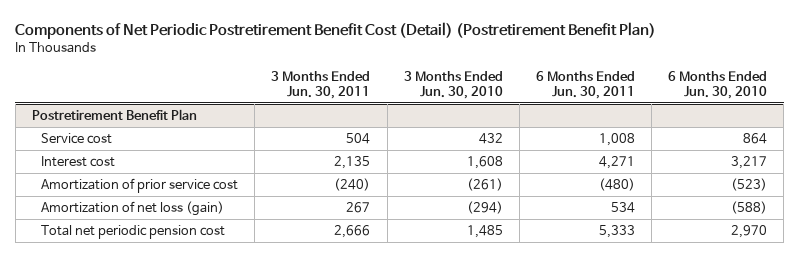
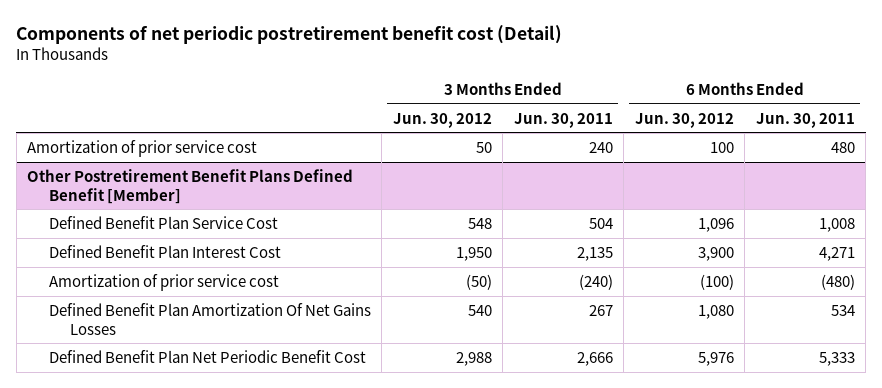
- Components of Net Periodic Postretirement Benefit Cost (Detail) (Postretirement Benefit Plan)
+ Components of net periodic postretirement benefit cost (Detail)
- | 3 Months Ended Jun. 30, 2011 | 3 Months Ended Jun. 30, 2010 | 6 Months Ended Jun. 30, 2011 | 6 Months Ended Jun. 30, 2010
+ | 3 Months Ended Jun. 30, 2012 | 3 Months Ended Jun. 30, 2011 | 6 Months Ended Jun. 30, 2012 | 6 Months Ended Jun. 30, 2011
- Postretirement Benefit Plan
- Service cost | 504 | 432 | 1,008 | 864
- Interest cost | 2,135 | 1,608 | 4,271 | 3,217
+ Amortization of prior service cost | 50 | 240 | 100 | 480
+ Other Postretirement Benefit Plans Defined Benefit [Member]
+ Defined Benefit Plan Service Cost | 548 | 504 | 1,096 | 1,008
+ Defined Benefit Plan Interest Cost | 1,950 | 2,135 | 3,900 | 4,271
- Amortization of net loss (gain) | 267 | (294) | 534 | (588)
- Total net periodic pension cost | 2,666 | 1,485 | 5,333 | 2,970
+ Defined Benefit Plan Amortization Of Net Gains Losses | 540 | 267 | 1,080 | 534
+ Defined Benefit Plan Net Periodic Benefit Cost | 2,988 | 2,666 | 5,976 | 5,333

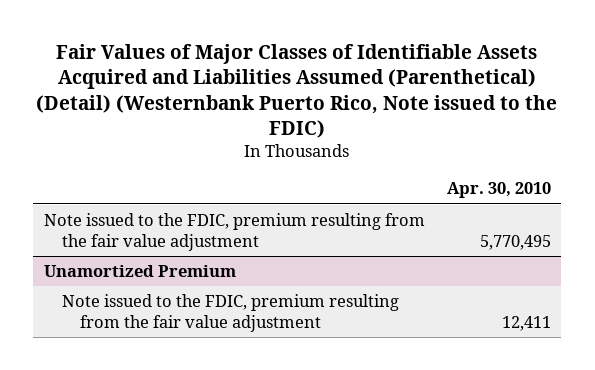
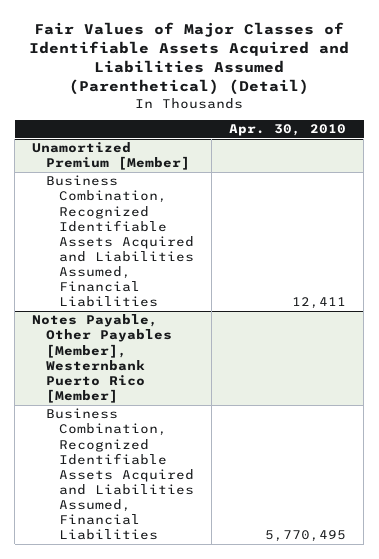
- Fair Values of Major Classes of Identifiable Assets Acquired and Liabilities Assumed (Parenthetical) (Detail) (Westernbank Puerto Rico, Note issued to the FDIC)
+ Fair Values of Major Classes of Identifiable Assets Acquired and Liabilities Assumed (Parenthetical) (Detail)
- Note issued to the FDIC, premium resulting from the fair value adjustment | 5,770,495
- Unamortized Premium
- Note issued to the FDIC, premium resulting from the fair value adjustment | 12,411
+ Unamortized Premium [Member]
+ Business Combination, Recognized Identifiable Assets Acquired and Liabilities Assumed, Financial Liabilities | 12,411
+ Notes Payable, Other Payables [Member], Westernbank Puerto Rico [Member]
+ Business Combination, Recognized Identifiable Assets Acquired and Liabilities Assumed, Financial Liabilities | 5,770,495

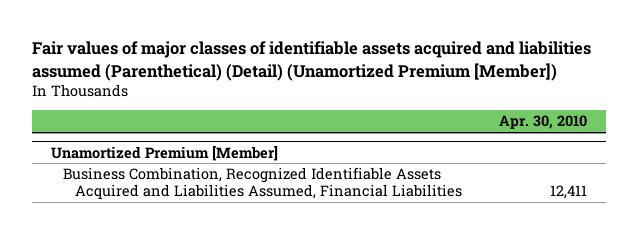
- Fair Values of Major Classes of Identifiable Assets Acquired and Liabilities Assumed (Parenthetical) (Detail)
+ Fair values of major classes of identifiable assets acquired and liabilities assumed (Parenthetical) (Detail) (Unamortized Premium [Member])
- Notes Payable, Other Payables [Member], Westernbank Puerto Rico [Member]
- Business Combination, Recognized Identifiable Assets Acquired and Liabilities Assumed, Financial Liabilities | 5,770,495

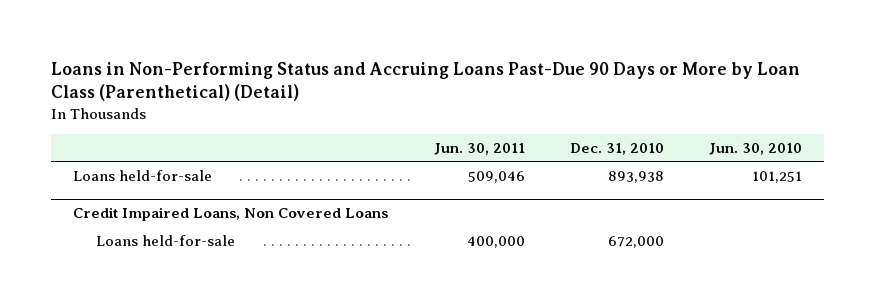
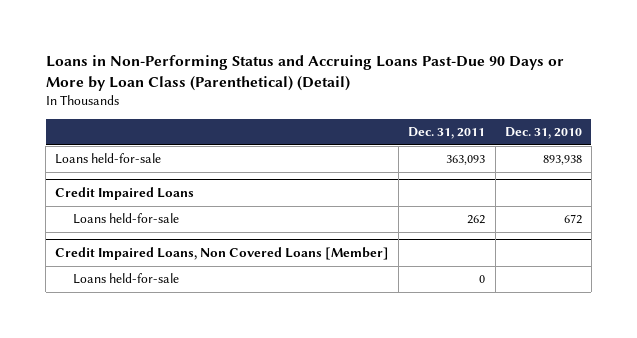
- | Jun. 30, 2011 | Dec. 31, 2010 | Jun. 30, 2010
+ | Dec. 31, 2011 | Dec. 31, 2010
- Credit Impaired Loans, Non Covered Loans
- Loans held-for-sale | 400,000 | 672,000 |
+ Credit Impaired Loans
+ Loans held-for-sale | 262 | 672
+ Credit Impaired Loans, Non Covered Loans [Member]
+ Loans held-for-sale | 0 |

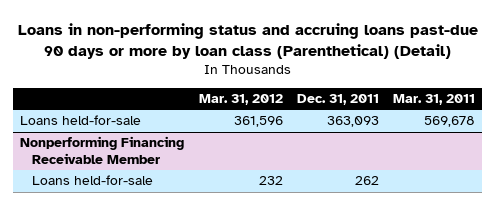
- Loans in Non-Performing Status and Accruing Loans Past-Due 90 Days or More by Loan Class (Parenthetical) (Detail)
+ Loans in non-performing status and accruing loans past-due 90 days or more by loan class (Parenthetical) (Detail)
- | Dec. 31, 2011 | Dec. 31, 2010
+ | Mar. 31, 2012 | Dec. 31, 2011 | Mar. 31, 2011
- Credit Impaired Loans
+ Nonperforming Financing Receivable Member
- Credit Impaired Loans, Non Covered Loans [Member]
- Loans held-for-sale | 0 |

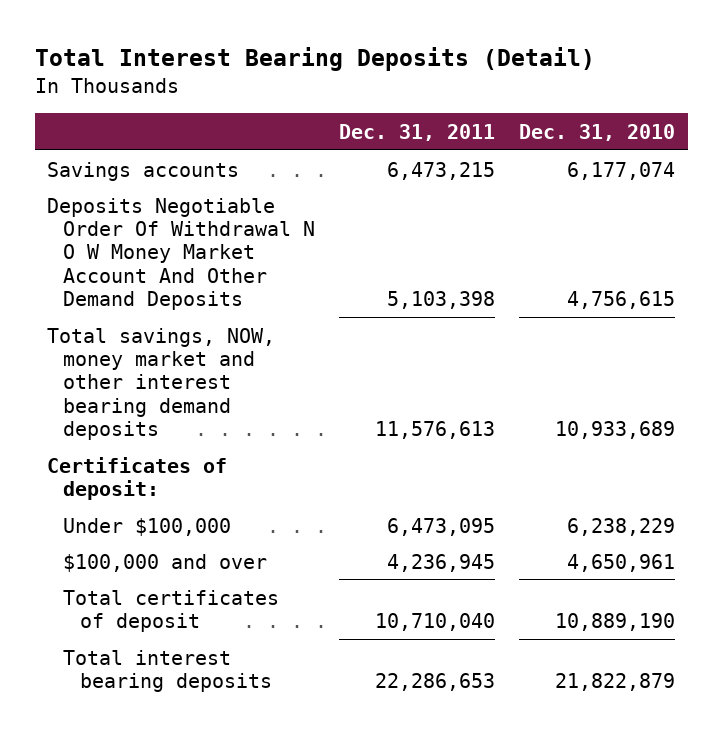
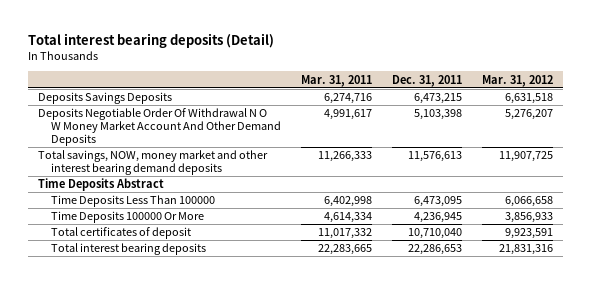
- Total Interest Bearing Deposits (Detail)
+ Total interest bearing deposits (Detail)
- | Dec. 31, 2011 | Dec. 31, 2010
+ | Mar. 31, 2011 | Dec. 31, 2011 | Mar. 31, 2012
- Savings accounts | 6,473,215 | 6,177,074
+ Deposits Savings Deposits | 6,274,716 | 6,473,215 | 6,631,518
- Certificates of deposit:
- Under $100,000 | 6,473,095 | 6,238,229
- $100,000 and over | 4,236,945 | 4,650,961
+ Time Deposits Abstract
+ Time Deposits Less Than 100000 | 6,402,998 | 6,473,095 | 6,066,658
+ Time Deposits 100000 Or More | 4,614,334 | 4,236,945 | 3,856,933

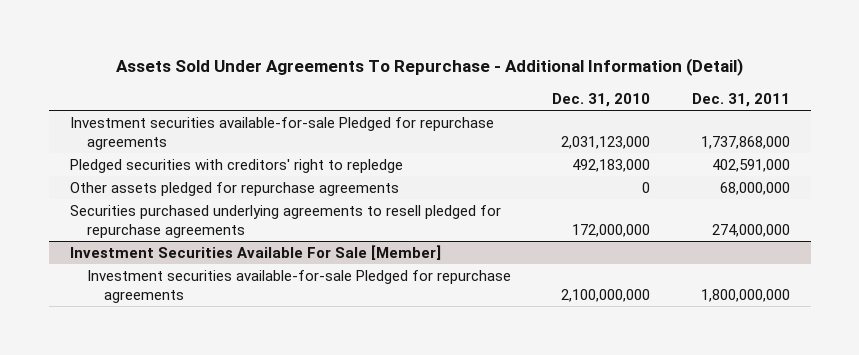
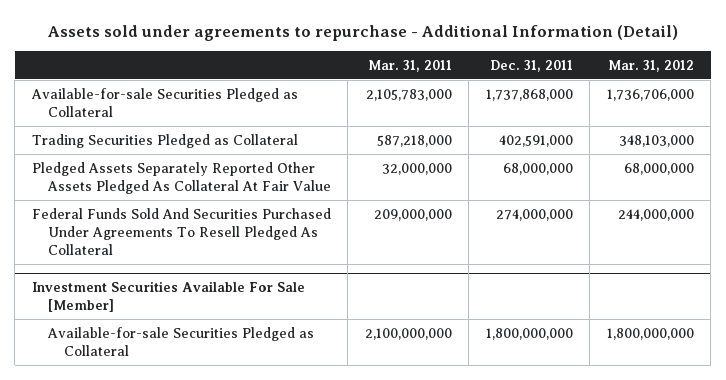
- Assets Sold Under Agreements To Repurchase - Additional Information (Detail)
+ Assets sold under agreements to repurchase - Additional Information (Detail)
- | Dec. 31, 2010 | Dec. 31, 2011
+ | Mar. 31, 2011 | Dec. 31, 2011 | Mar. 31, 2012
- Investment securities available-for-sale Pledged for repurchase agreements | 2,031,123,000 | 1,737,868,000
- Pledged securities with creditors' right to repledge | 492,183,000 | 402,591,000
- Other assets pledged for repurchase agreements | 0 | 68,000,000
- Securities purchased underlying agreements to resell pledged for repurchase agreements | 172,000,000 | 274,000,000
+ Available-for-sale Securities Pledged as Collateral | 2,105,783,000 | 1,737,868,000 | 1,736,706,000
+ Trading Securities Pledged as Collateral | 587,218,000 | 402,591,000 | 348,103,000
+ Pledged Assets Separately Reported Other Assets Pledged As Collateral At Fair Value | 32,000,000 | 68,000,000 | 68,000,000
+ Federal Funds Sold And Securities Purchased Under Agreements To Resell Pledged As Collateral | 209,000,000 | 274,000,000 | 244,000,000
@ Investment Securities Available For Sale [Member]
- Investment securities available-for-sale Pledged for repurchase agreements | 2,100,000,000 | 1,800,000,000
+ Available-for-sale Securities Pledged as Collateral | 2,100,000,000 | 1,800,000,000 | 1,800,000,000

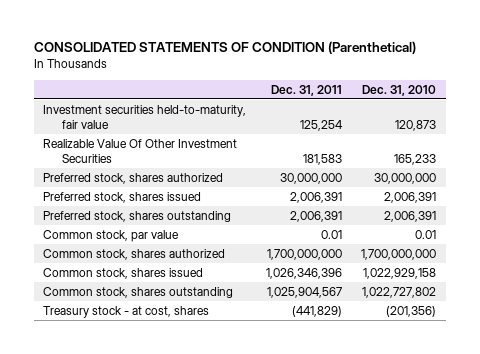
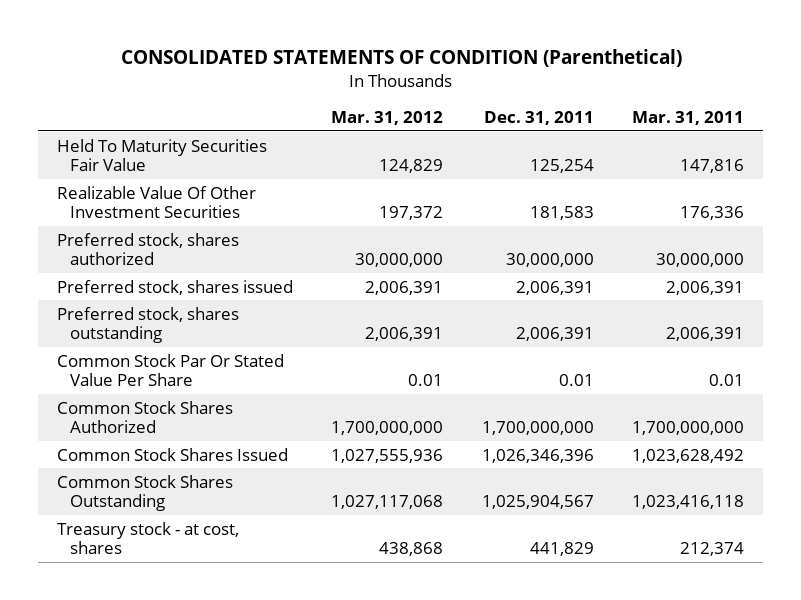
- | Dec. 31, 2011 | Dec. 31, 2010
+ | Mar. 31, 2012 | Dec. 31, 2011 | Mar. 31, 2011
- Investment securities held-to-maturity, fair value | 125,254 | 120,873
+ Held To Maturity Securities Fair Value | 124,829 | 125,254 | 147,816
- Common stock, par value | 0.01 | 0.01
- Common stock, shares authorized | 1,700,000,000 | 1,700,000,000
- Common stock, shares issued | 1,026,346,396 | 1,022,929,158
- Common stock, shares outstanding | 1,025,904,567 | 1,022,727,802
- Treasury stock - at cost, shares | (441,829) | (201,356)
+ Common Stock Par Or Stated Value Per Share | 0.01 | 0.01 | 0.01
+ Common Stock Shares Authorized | 1,700,000,000 | 1,700,000,000 | 1,700,000,000
+ Common Stock Shares Issued | 1,027,555,936 | 1,026,346,396 | 1,023,628,492
+ Common Stock Shares Outstanding | 1,027,117,068 | 1,025,904,567 | 1,023,416,118
+ Treasury stock - at cost, shares | 438,868 | 441,829 | 212,374

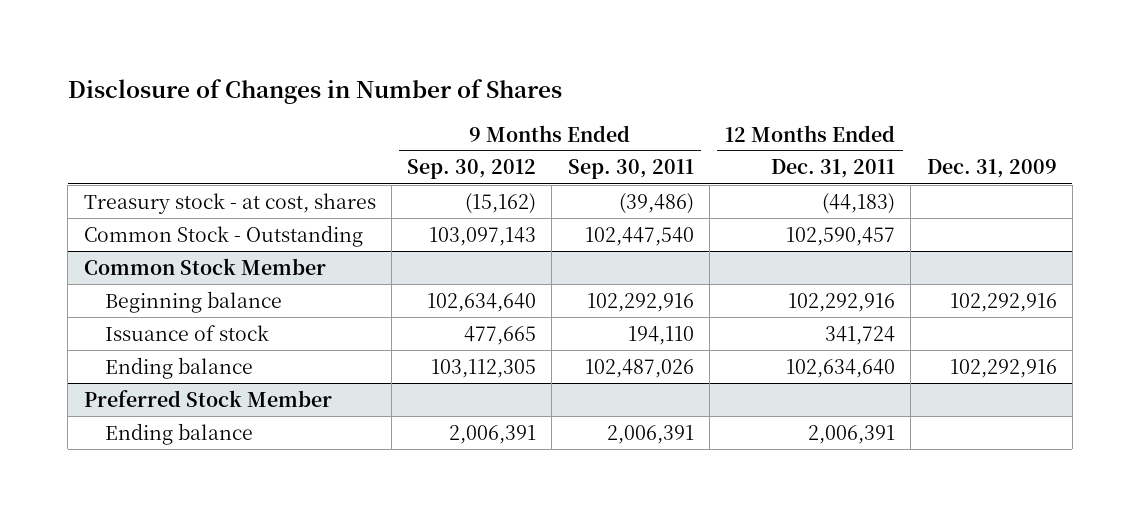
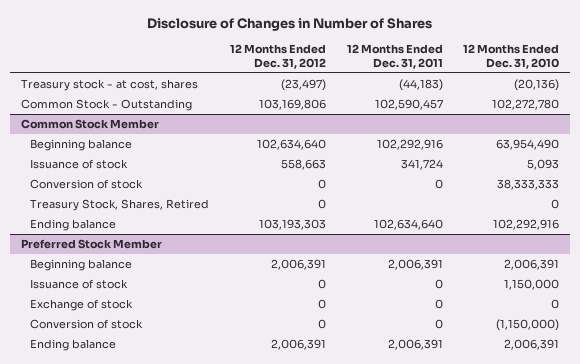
- | 9 Months Ended Sep. 30, 2012 | 9 Months Ended Sep. 30, 2011 | 12 Months Ended Dec. 31, 2011 | Dec. 31, 2009
+ | 12 Months Ended Dec. 31, 2012 | 12 Months Ended Dec. 31, 2011 | 12 Months Ended Dec. 31, 2010
@ Common Stock Member
+ Conversion of stock | 0 | 0 | 38,333,333
+ Treasury Stock, Shares, Retired | 0 | | 0
@ Preferred Stock Member
+ Beginning balance | 2,006,391 | 2,006,391 | 2,006,391
+ Issuance of stock | 0 | 0 | 1,150,000
+ Exchange of stock | 0 | 0 | 0
+ Conversion of stock | 0 | 0 | (1,150,000)

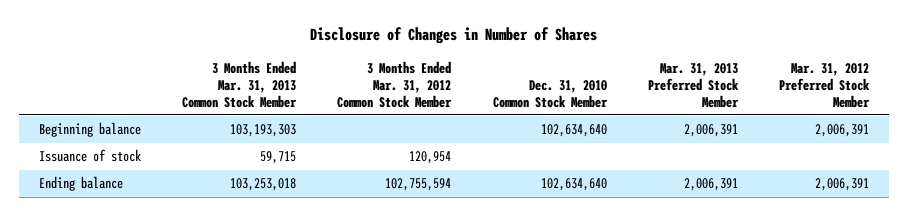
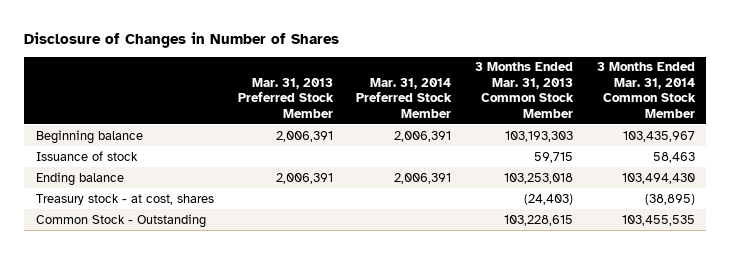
- | 3 Months Ended Mar. 31, 2013 Common Stock Member | 3 Months Ended Mar. 31, 2012 Common Stock Member | Dec. 31, 2010 Common Stock Member | Mar. 31, 2013 Preferred Stock Member | Mar. 31, 2012 Preferred Stock Member
+ | Mar. 31, 2013 Preferred Stock Member | Mar. 31, 2014 Preferred Stock Member | 3 Months Ended Mar. 31, 2013 Common Stock Member | 3 Months Ended Mar. 31, 2014 Common Stock Member
+ Treasury stock - at cost, shares | | | (24,403) | (38,895)
+ Common Stock - Outstanding | | | 103,228,615 | 103,455,535

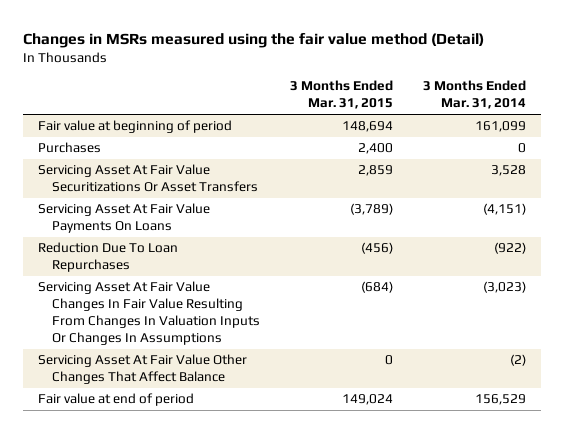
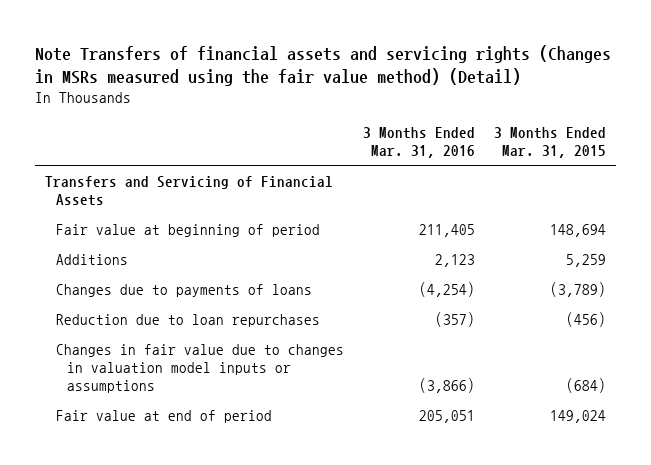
- Changes in MSRs measured using the fair value method (Detail)
+ Note Transfers of financial assets and servicing rights (Changes in MSRs measured using the fair value method) (Detail)
- | 3 Months Ended Mar. 31, 2015 | 3 Months Ended Mar. 31, 2014
+ | 3 Months Ended Mar. 31, 2016 | 3 Months Ended Mar. 31, 2015
+ Transfers and Servicing of Financial Assets
- Purchases | 2,400 | 0
- Servicing Asset At Fair Value Securitizations Or Asset Transfers | 2,859 | 3,528
- Servicing Asset At Fair Value Payments On Loans | (3,789) | (4,151)
- Reduction Due To Loan Repurchases | (456) | (922)
- Servicing Asset At Fair Value Changes In Fair Value Resulting From Changes In Valuation Inputs Or Changes In Assumptions | (684) | (3,023)
- Servicing Asset At Fair Value Other Changes That Affect Balance | 0 | (2)
+ Additions | 2,123 | 5,259
+ Changes due to payments of loans | (4,254) | (3,789)
+ Reduction due to loan repurchases | (357) | (456)
+ Changes in fair value due to changes in valuation model inputs or assumptions | (3,866) | (684)

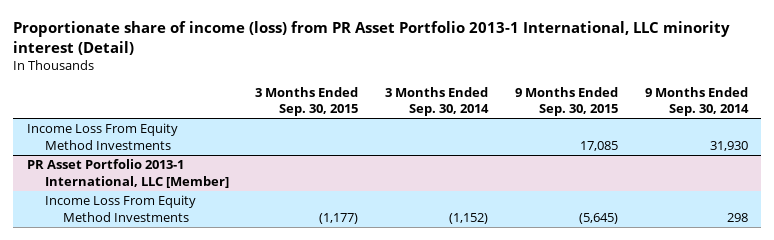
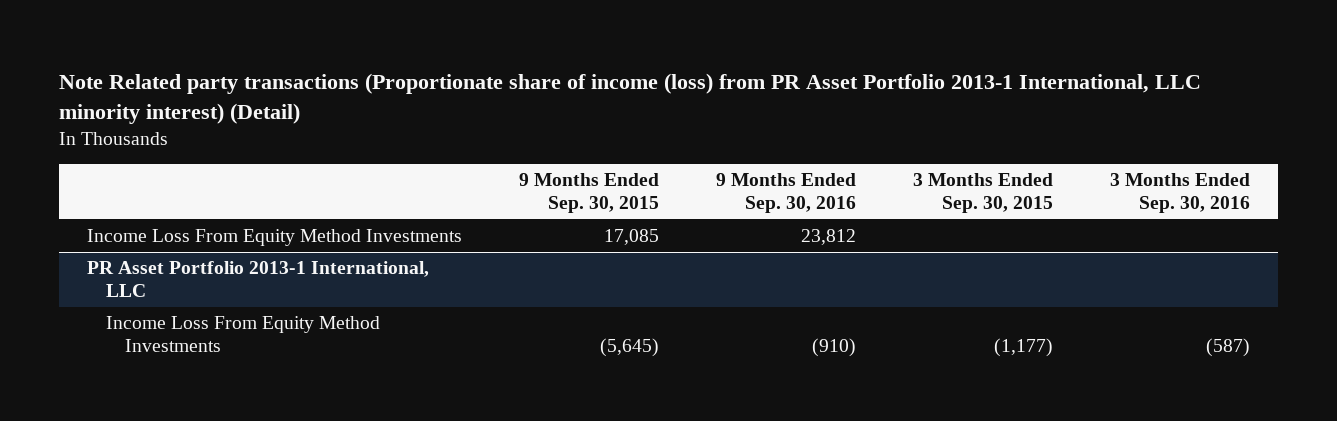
- Proportionate share of income (loss) from PR Asset Portfolio 2013-1 International, LLC minority interest (Detail)
+ Note Related party transactions (Proportionate share of income (loss) from PR Asset Portfolio 2013-1 International, LLC minority interest) (Detail)
- | 3 Months Ended Sep. 30, 2015 | 3 Months Ended Sep. 30, 2014 | 9 Months Ended Sep. 30, 2015 | 9 Months Ended Sep. 30, 2014
+ | 9 Months Ended Sep. 30, 2015 | 9 Months Ended Sep. 30, 2016 | 3 Months Ended Sep. 30, 2015 | 3 Months Ended Sep. 30, 2016
- PR Asset Portfolio 2013-1 International, LLC [Member]
+ PR Asset Portfolio 2013-1 International, LLC

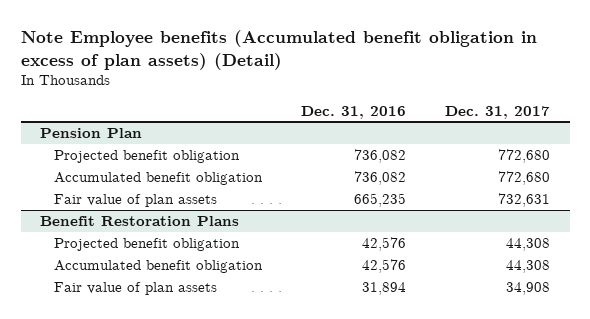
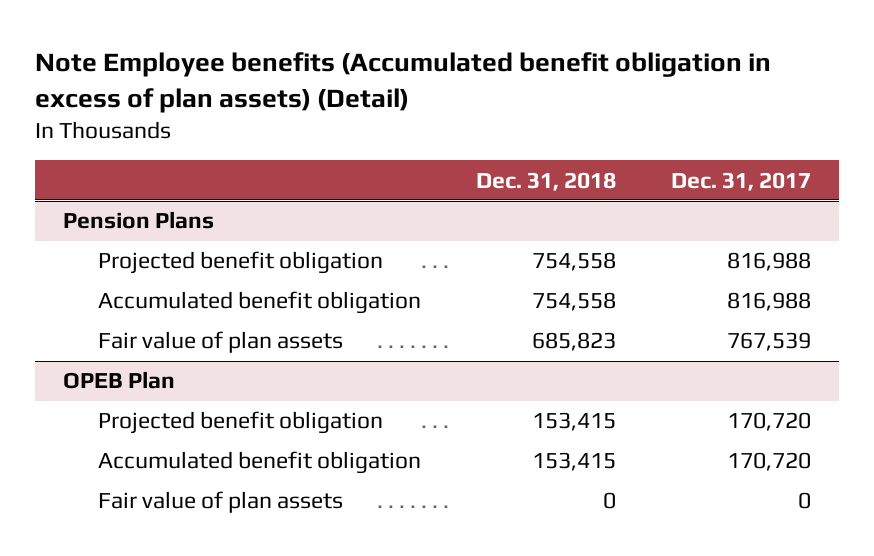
- | Dec. 31, 2016 | Dec. 31, 2017
+ | Dec. 31, 2018 | Dec. 31, 2017
- Pension Plan
- Projected benefit obligation | 736,082 | 772,680
- Accumulated benefit obligation | 736,082 | 772,680
- Fair value of plan assets | 665,235 | 732,631
- Benefit Restoration Plans
- Projected benefit obligation | 42,576 | 44,308
- Accumulated benefit obligation | 42,576 | 44,308
- Fair value of plan assets | 31,894 | 34,908
+ Pension Plans
+ Projected benefit obligation | 754,558 | 816,988
+ Accumulated benefit obligation | 754,558 | 816,988
+ Fair value of plan assets | 685,823 | 767,539
+ OPEB Plan
+ Projected benefit obligation | 153,415 | 170,720
+ Accumulated benefit obligation | 153,415 | 170,720
+ Fair value of plan assets | 0 | 0

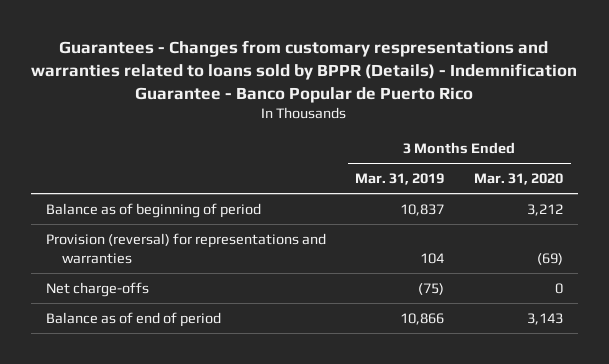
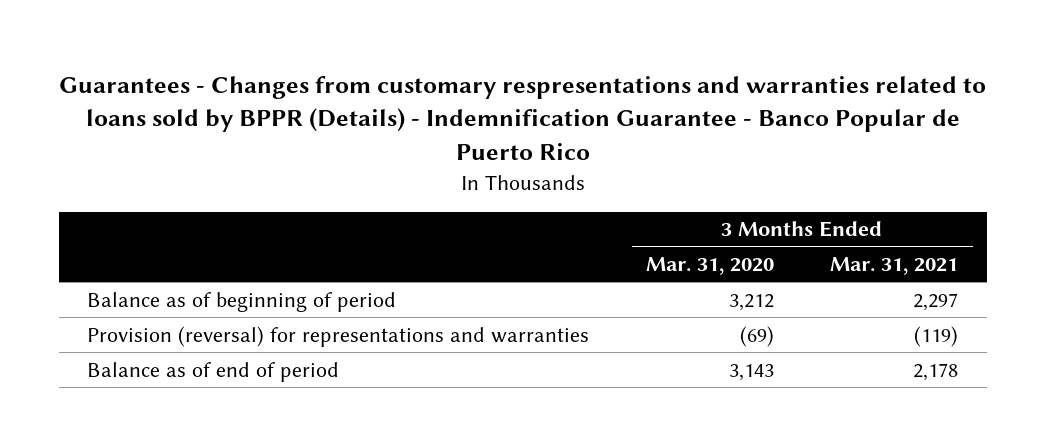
- | 3 Months Ended Mar. 31, 2019 | 3 Months Ended Mar. 31, 2020
+ | 3 Months Ended Mar. 31, 2020 | 3 Months Ended Mar. 31, 2021
- Net charge-offs | (75) | 0

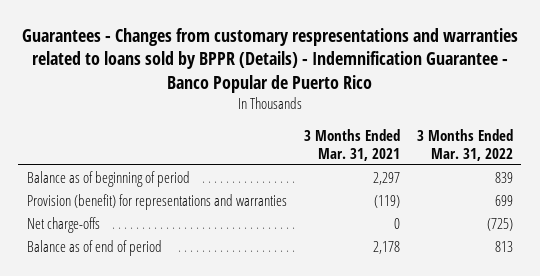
- | 3 Months Ended Mar. 31, 2020 | 3 Months Ended Mar. 31, 2021
+ | 3 Months Ended Mar. 31, 2021 | 3 Months Ended Mar. 31, 2022
- Provision (reversal) for representations and warranties | (69) | (119)
+ Provision (benefit) for representations and warranties | (119) | 699
+ Net charge-offs | 0 | (725)

